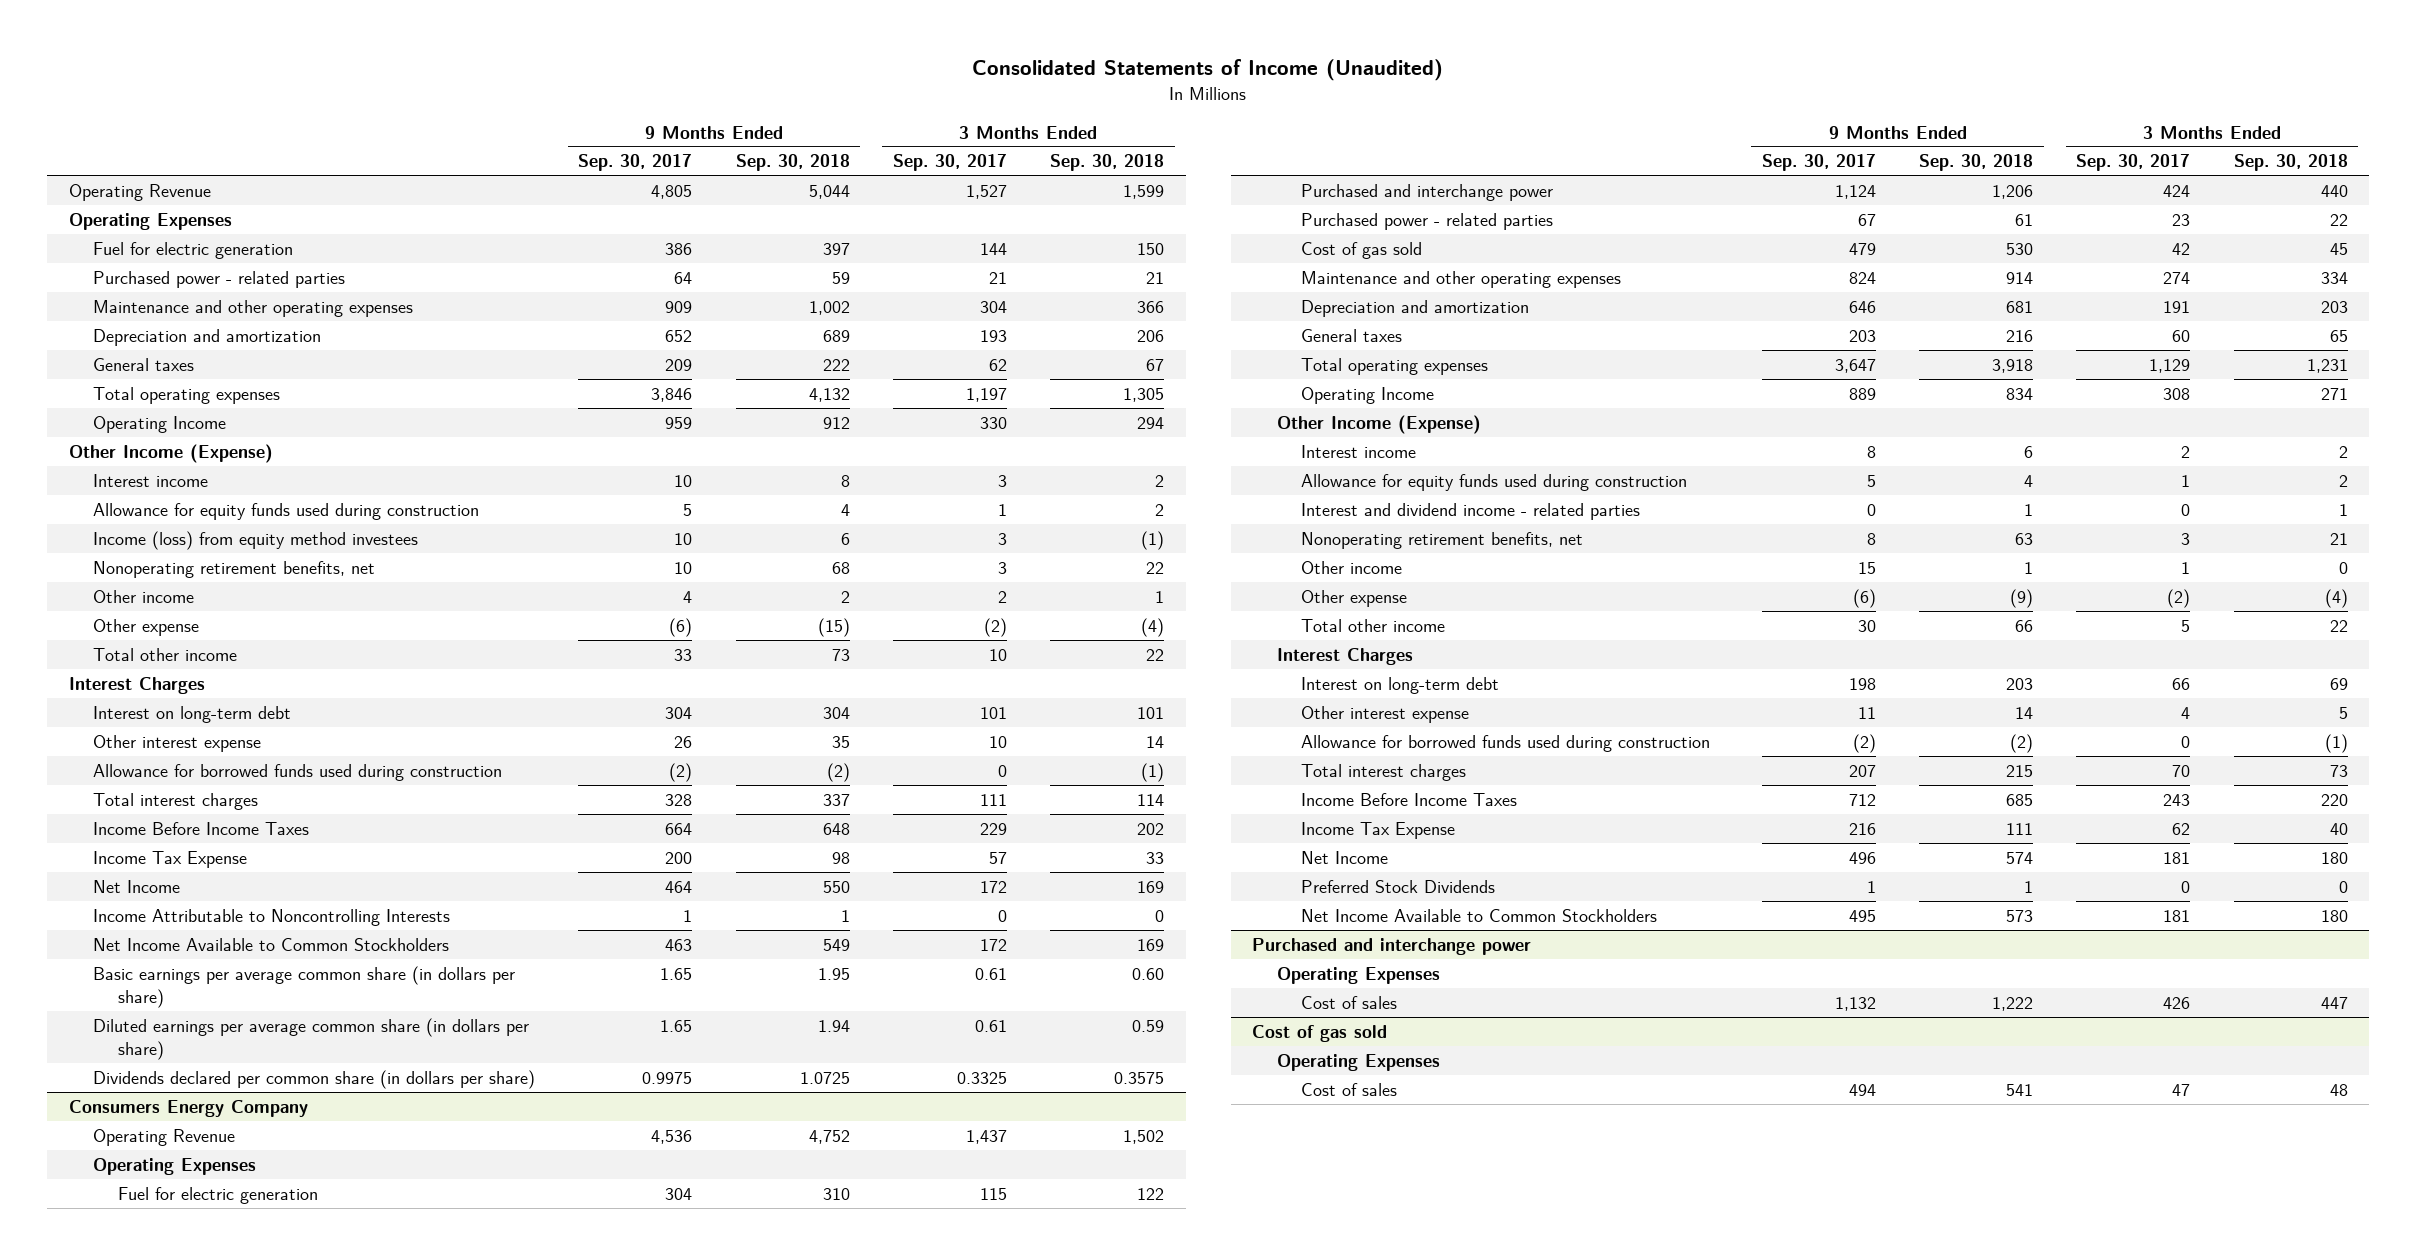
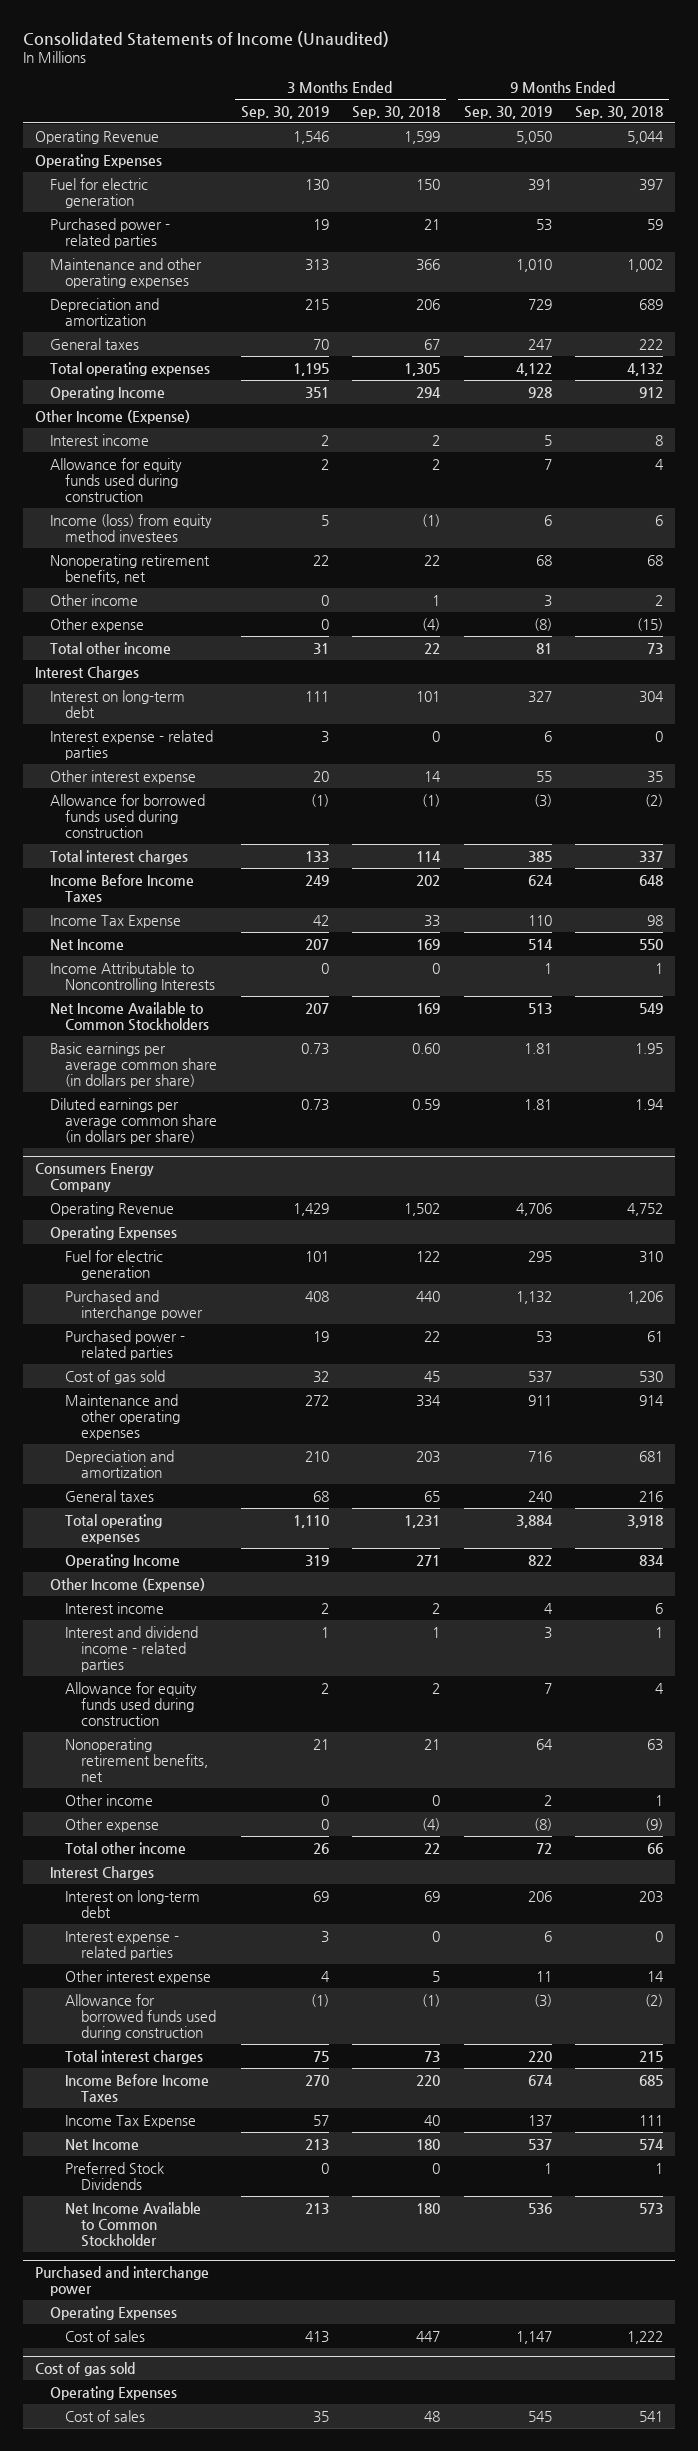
- | 9 Months Ended Sep. 30, 2017 | 9 Months Ended Sep. 30, 2018 | 3 Months Ended Sep. 30, 2017 | 3 Months Ended Sep. 30, 2018
+ | 3 Months Ended Sep. 30, 2019 | 3 Months Ended Sep. 30, 2018 | 9 Months Ended Sep. 30, 2019 | 9 Months Ended Sep. 30, 2018
+ Interest expense - related parties | 3 | 0 | 6 | 0
- Dividends declared per common share (in dollars per share) | 0.9975 | 1.0725 | 0.3325 | 0.3575
@ Consumers Energy Company
moved down: Allowance for equity funds used during construction | 2 | 2 | 7 | 4
+ Interest expense - related parties | 3 | 0 | 6 | 0
- Net Income Available to Common Stockholders | 495 | 573 | 181 | 180
+ Net Income Available to Common Stockholder | 213 | 180 | 536 | 573

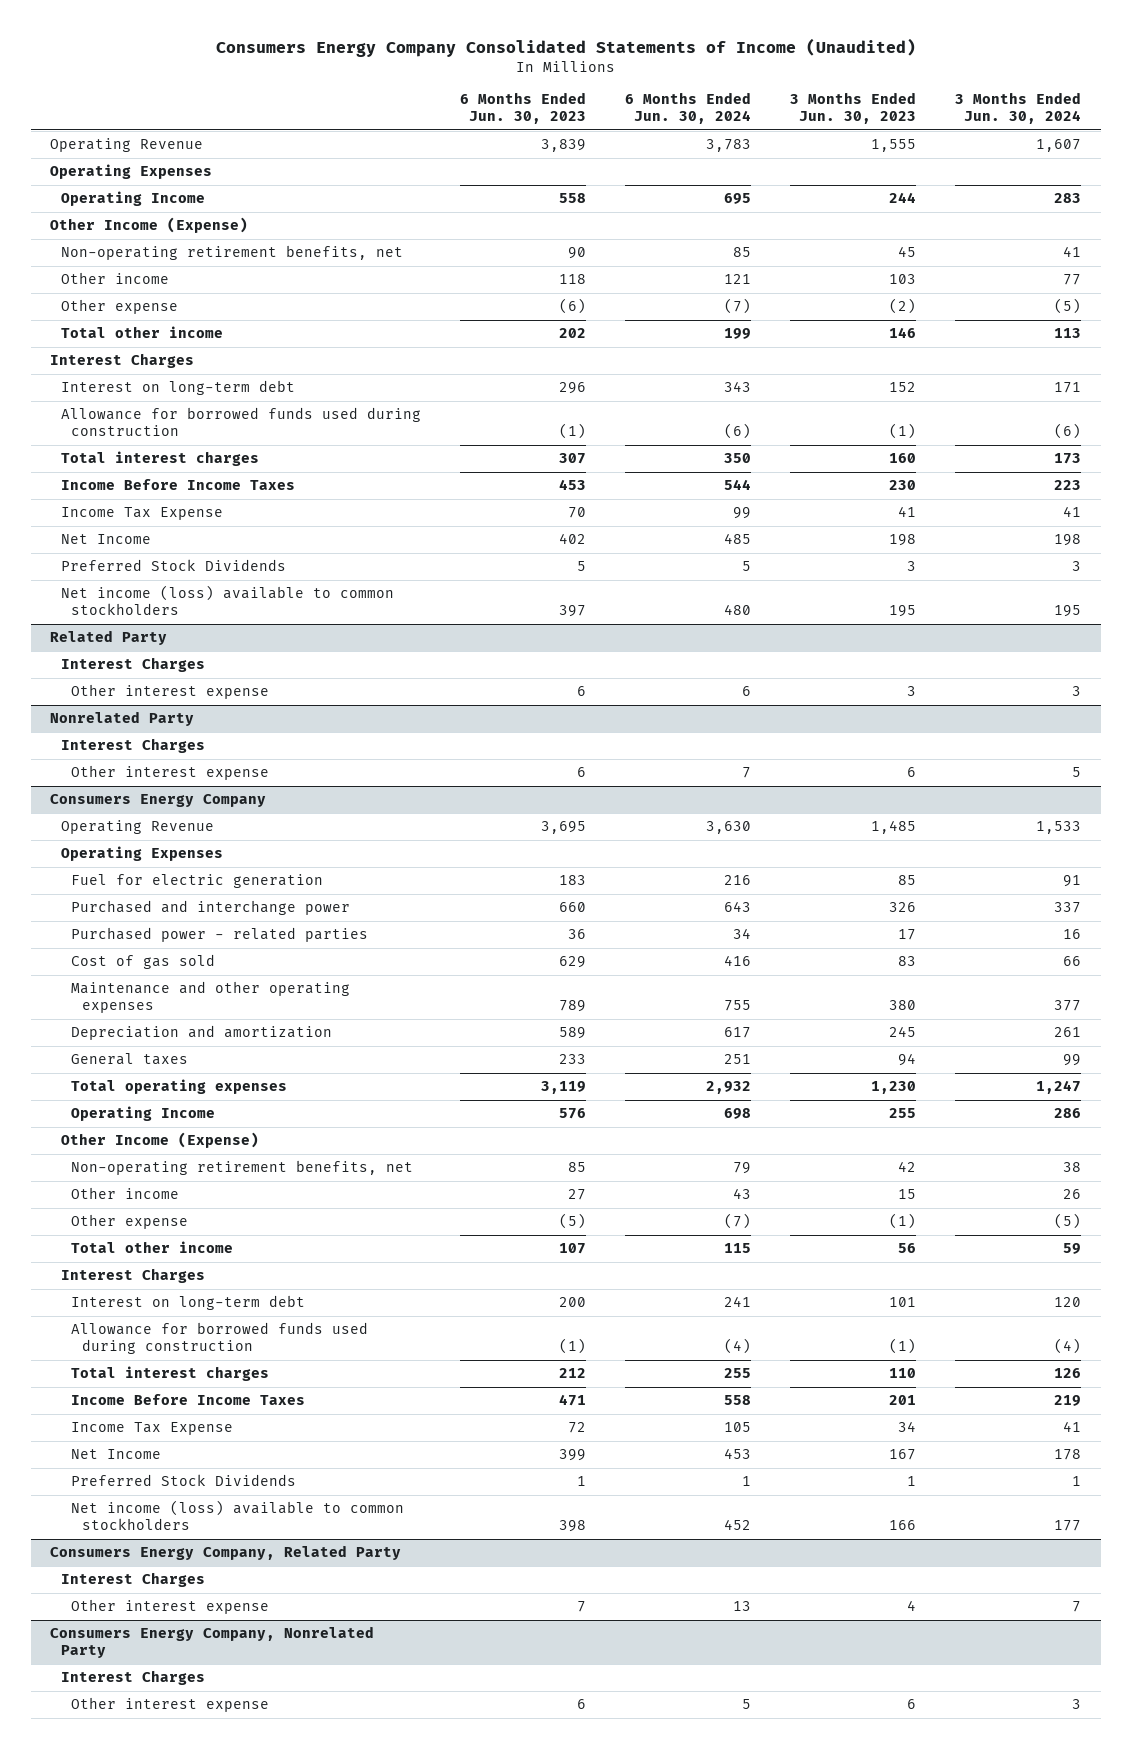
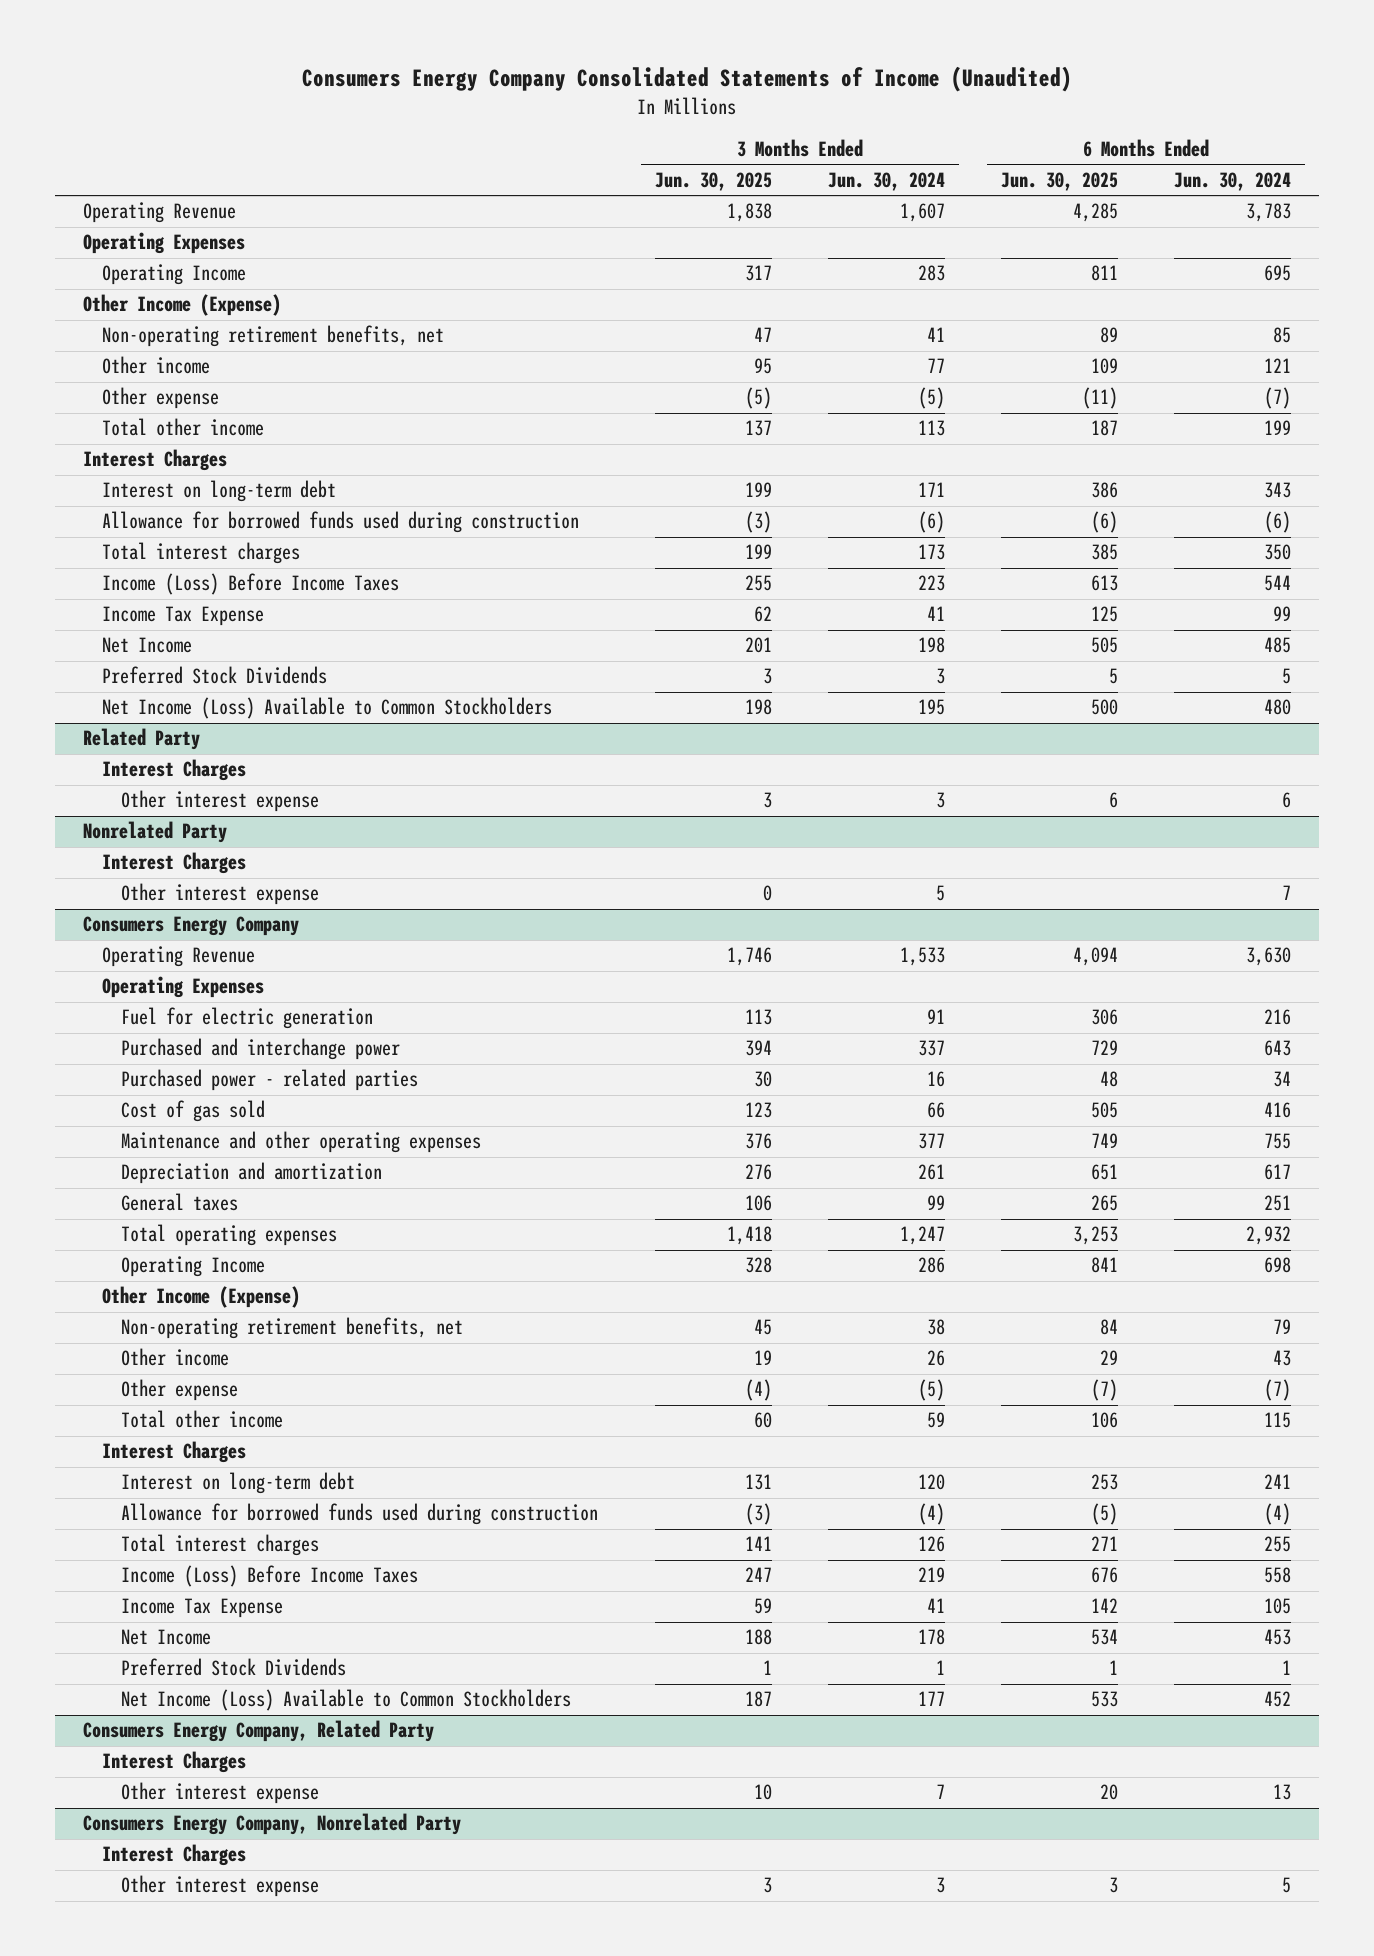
- | 6 Months Ended Jun. 30, 2023 | 6 Months Ended Jun. 30, 2024 | 3 Months Ended Jun. 30, 2023 | 3 Months Ended Jun. 30, 2024
+ | 3 Months Ended Jun. 30, 2025 | 3 Months Ended Jun. 30, 2024 | 6 Months Ended Jun. 30, 2025 | 6 Months Ended Jun. 30, 2024
- Income Before Income Taxes | 453 | 544 | 230 | 223
+ Income (Loss) Before Income Taxes | 255 | 223 | 613 | 544
- Net income (loss) available to common stockholders | 397 | 480 | 195 | 195
+ Net Income (Loss) Available to Common Stockholders | 198 | 195 | 500 | 480
@ Consumers Energy Company
- Income Before Income Taxes | 471 | 558 | 201 | 219
+ Income (Loss) Before Income Taxes | 247 | 219 | 676 | 558
- Net income (loss) available to common stockholders | 398 | 452 | 166 | 177
+ Net Income (Loss) Available to Common Stockholders | 187 | 177 | 533 | 452

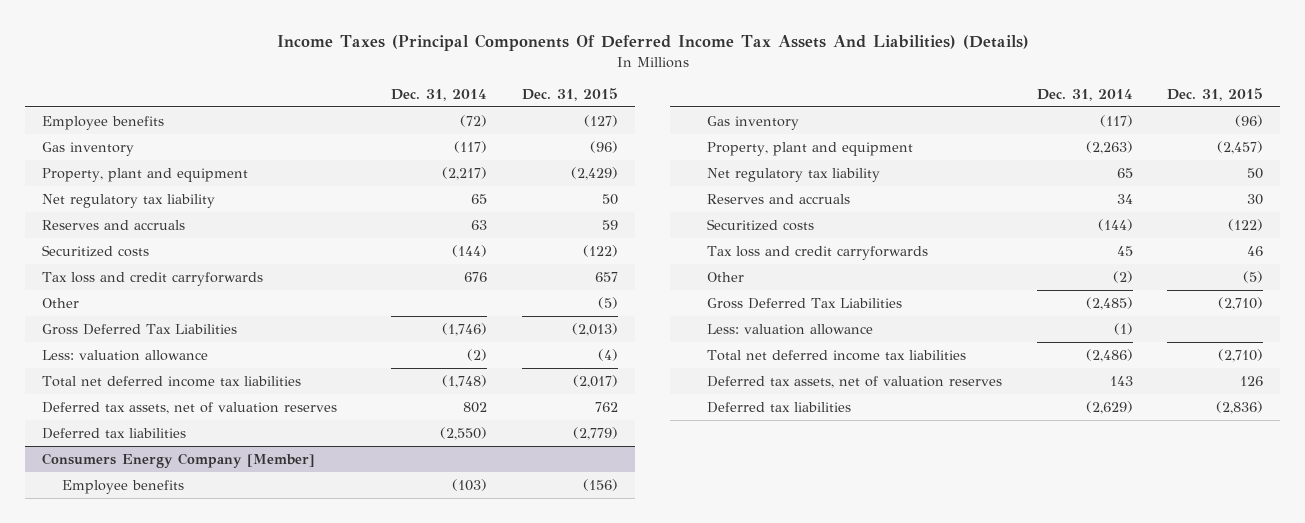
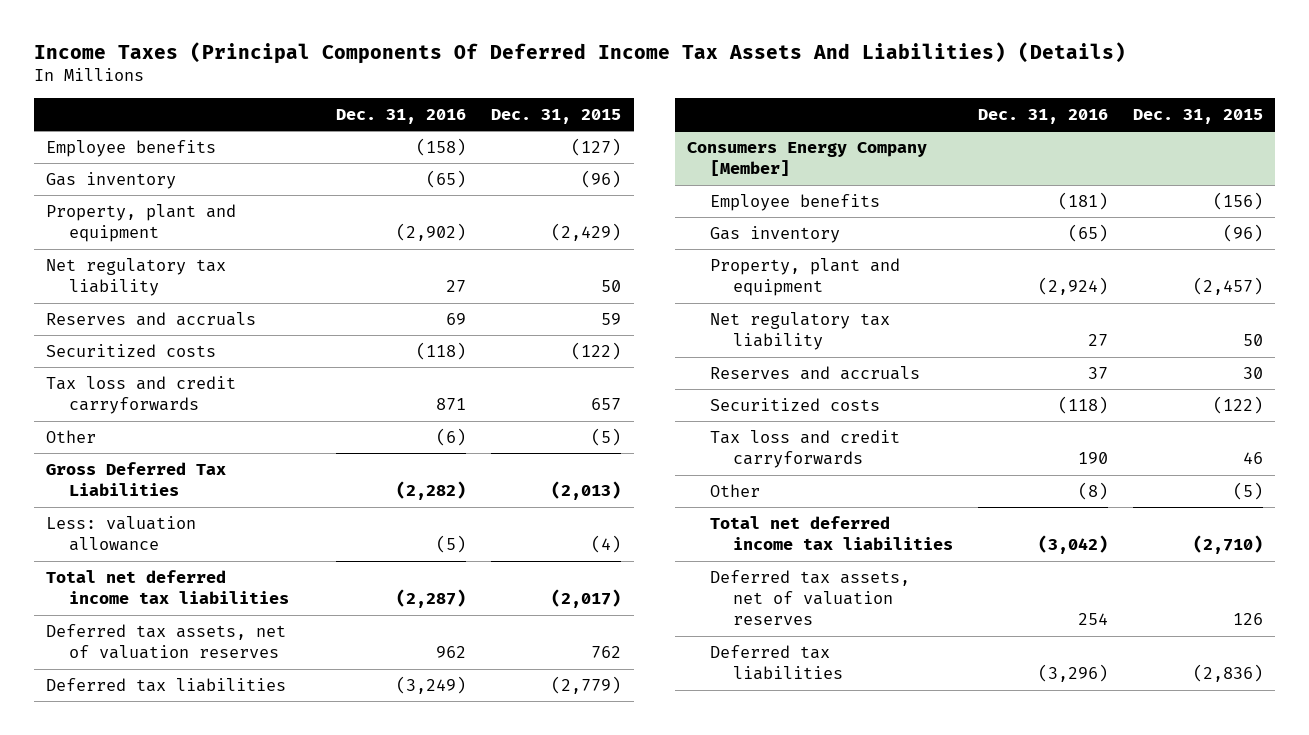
- | Dec. 31, 2014 | Dec. 31, 2015
+ | Dec. 31, 2016 | Dec. 31, 2015
@ Consumers Energy Company [Member]
- Gross Deferred Tax Liabilities | (2,485) | (2,710)
- Less: valuation allowance | (1) |

